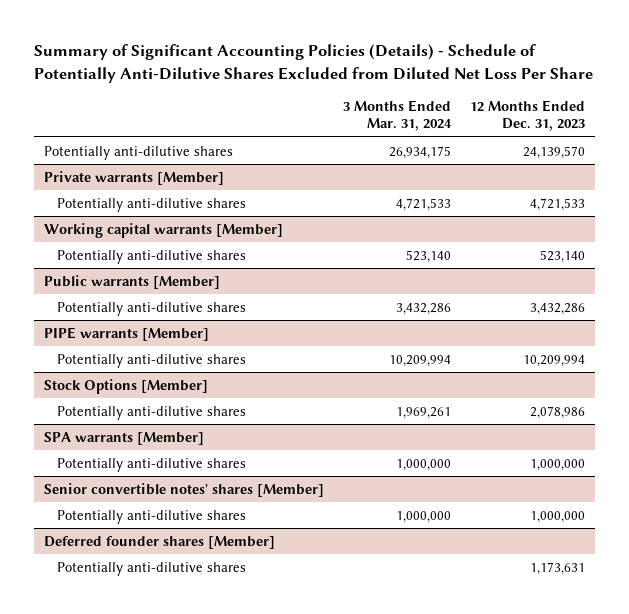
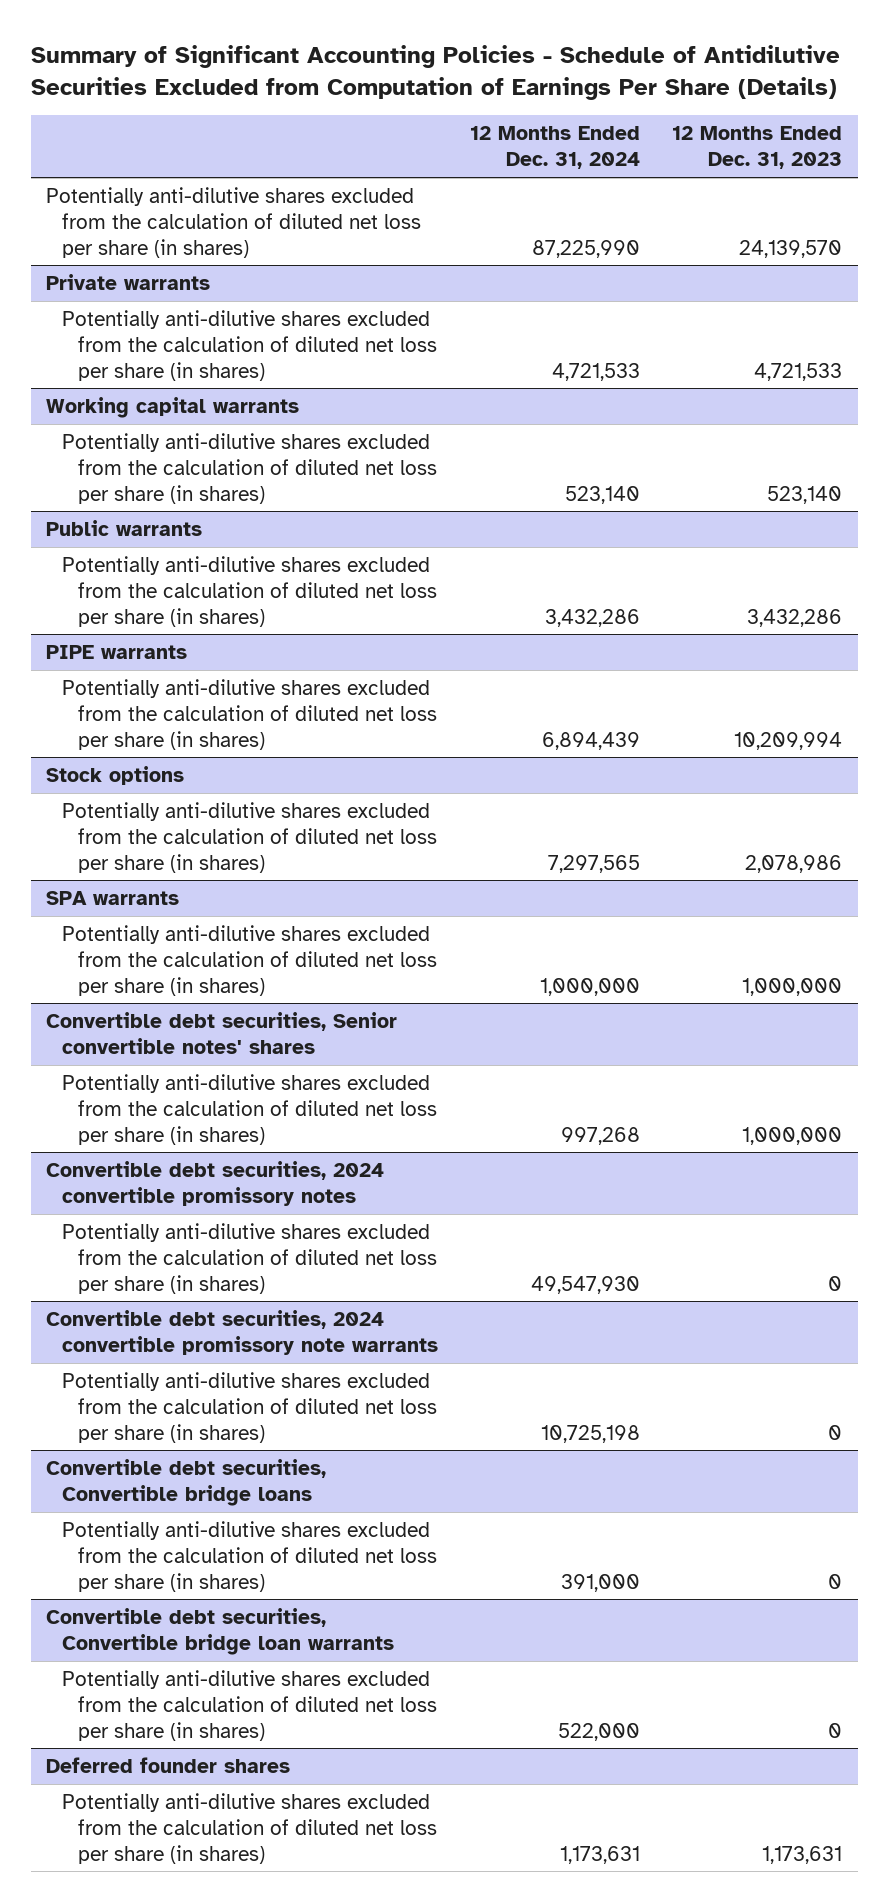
- Summary of Significant Accounting Policies (Details) - Schedule of Potentially Anti-Dilutive Shares Excluded from Diluted Net Loss Per Share
+ Summary of Significant Accounting Policies - Schedule of Antidilutive Securities Excluded from Computation of Earnings Per Share (Details)
- | 3 Months Ended Mar. 31, 2024 | 12 Months Ended Dec. 31, 2023
+ | 12 Months Ended Dec. 31, 2024 | 12 Months Ended Dec. 31, 2023
- Potentially anti-dilutive shares | 26,934,175 | 24,139,570
- Private warrants [Member]
- Potentially anti-dilutive shares | 4,721,533 | 4,721,533
- Working capital warrants [Member]
- Potentially anti-dilutive shares | 523,140 | 523,140
- Public warrants [Member]
- Potentially anti-dilutive shares | 3,432,286 | 3,432,286
- PIPE warrants [Member]
- Potentially anti-dilutive shares | 10,209,994 | 10,209,994
- Stock Options [Member]
- Potentially anti-dilutive shares | 1,969,261 | 2,078,986
- SPA warrants [Member]
- Potentially anti-dilutive shares | 1,000,000 | 1,000,000
- Senior convertible notes' shares [Member]
- Potentially anti-dilutive shares | 1,000,000 | 1,000,000
- Deferred founder shares [Member]
- Potentially anti-dilutive shares | | 1,173,631
+ Potentially anti-dilutive shares excluded from the calculation of diluted net loss per share (in shares) | 87,225,990 | 24,139,570
+ Private warrants
+ Potentially anti-dilutive shares excluded from the calculation of diluted net loss per share (in shares) | 4,721,533 | 4,721,533
+ Working capital warrants
+ Potentially anti-dilutive shares excluded from the calculation of diluted net loss per share (in shares) | 523,140 | 523,140
+ Public warrants
+ Potentially anti-dilutive shares excluded from the calculation of diluted net loss per share (in shares) | 3,432,286 | 3,432,286
+ PIPE warrants
+ Potentially anti-dilutive shares excluded from the calculation of diluted net loss per share (in shares) | 6,894,439 | 10,209,994
+ Stock options
+ Potentially anti-dilutive shares excluded from the calculation of diluted net loss per share (in shares) | 7,297,565 | 2,078,986
+ SPA warrants
+ Potentially anti-dilutive shares excluded from the calculation of diluted net loss per share (in shares) | 1,000,000 | 1,000,000
+ Convertible debt securities, Senior convertible notes' shares
+ Potentially anti-dilutive shares excluded from the calculation of diluted net loss per share (in shares) | 997,268 | 1,000,000
+ Convertible debt securities, 2024 convertible promissory notes
+ Potentially anti-dilutive shares excluded from the calculation of diluted net loss per share (in shares) | 49,547,930 | 0
+ Convertible debt securities, 2024 convertible promissory note warrants
+ Potentially anti-dilutive shares excluded from the calculation of diluted net loss per share (in shares) | 10,725,198 | 0
+ Convertible debt securities, Convertible bridge loans
+ Potentially anti-dilutive shares excluded from the calculation of diluted net loss per share (in shares) | 391,000 | 0
+ Convertible debt securities, Convertible bridge loan warrants
+ Potentially anti-dilutive shares excluded from the calculation of diluted net loss per share (in shares) | 522,000 | 0
+ Deferred founder shares
+ Potentially anti-dilutive shares excluded from the calculation of diluted net loss per share (in shares) | 1,173,631 | 1,173,631

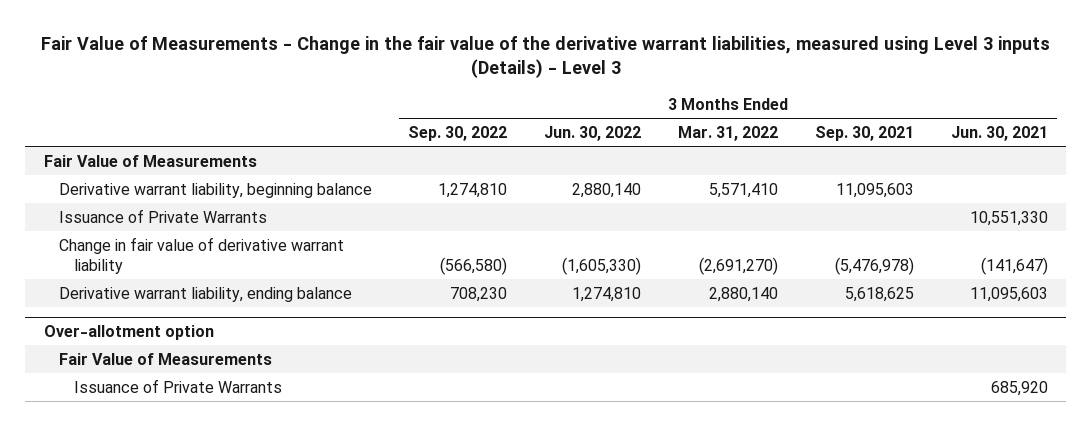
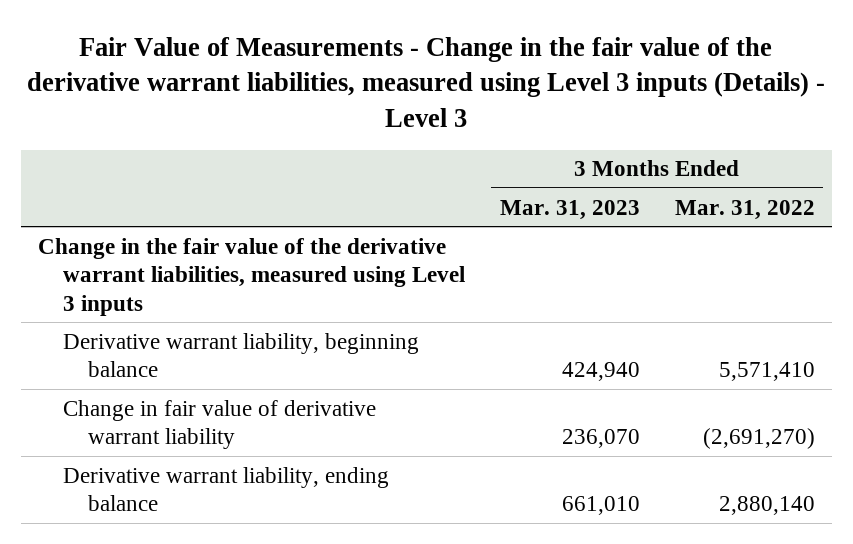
- | 3 Months Ended Sep. 30, 2022 | 3 Months Ended Jun. 30, 2022 | 3 Months Ended Mar. 31, 2022 | 3 Months Ended Sep. 30, 2021 | 3 Months Ended Jun. 30, 2021
+ | 3 Months Ended Mar. 31, 2023 | 3 Months Ended Mar. 31, 2022
- Fair Value of Measurements
+ Change in the fair value of the derivative warrant liabilities, measured using Level 3 inputs
- Issuance of Private Warrants | | | | | 10,551,330
- Over-allotment option
- Fair Value of Measurements
- Issuance of Private Warrants | | | | | 685,920

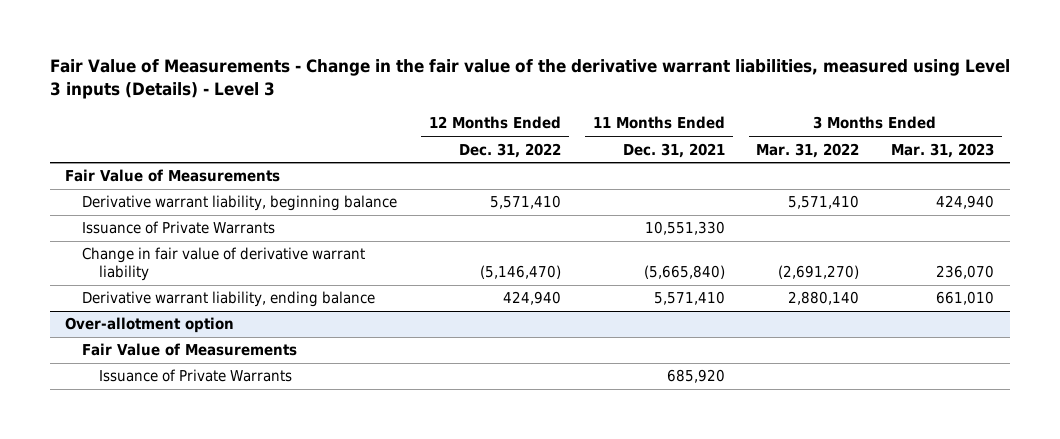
- | 3 Months Ended Mar. 31, 2023 | 3 Months Ended Mar. 31, 2022
+ | 12 Months Ended Dec. 31, 2022 | 11 Months Ended Dec. 31, 2021 | 3 Months Ended Mar. 31, 2022 | 3 Months Ended Mar. 31, 2023
- Change in the fair value of the derivative warrant liabilities, measured using Level 3 inputs
+ Fair Value of Measurements
+ Issuance of Private Warrants | | 10,551,330 | |
+ Over-allotment option
+ Fair Value of Measurements
+ Issuance of Private Warrants | | 685,920 | |

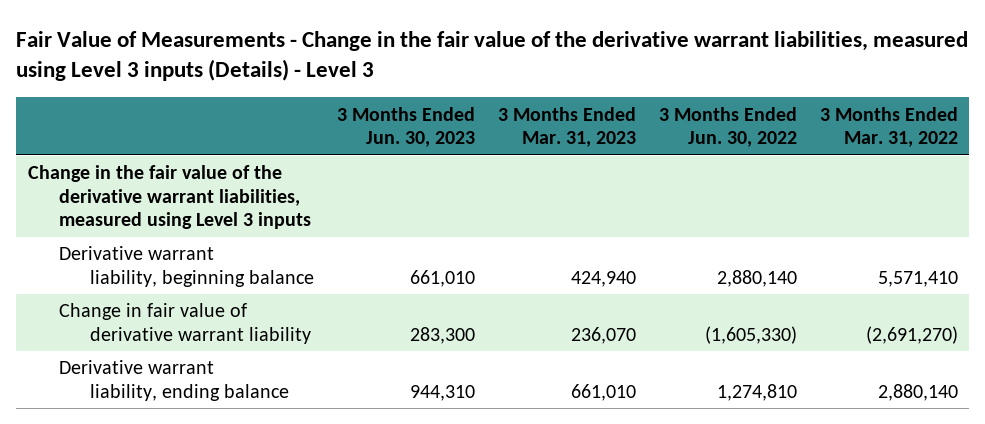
- | 12 Months Ended Dec. 31, 2022 | 11 Months Ended Dec. 31, 2021 | 3 Months Ended Mar. 31, 2022 | 3 Months Ended Mar. 31, 2023
+ | 3 Months Ended Jun. 30, 2023 | 3 Months Ended Mar. 31, 2023 | 3 Months Ended Jun. 30, 2022 | 3 Months Ended Mar. 31, 2022
- Fair Value of Measurements
+ Change in the fair value of the derivative warrant liabilities, measured using Level 3 inputs
- Issuance of Private Warrants | | 10,551,330 | |
- Over-allotment option
- Fair Value of Measurements
- Issuance of Private Warrants | | 685,920 | |

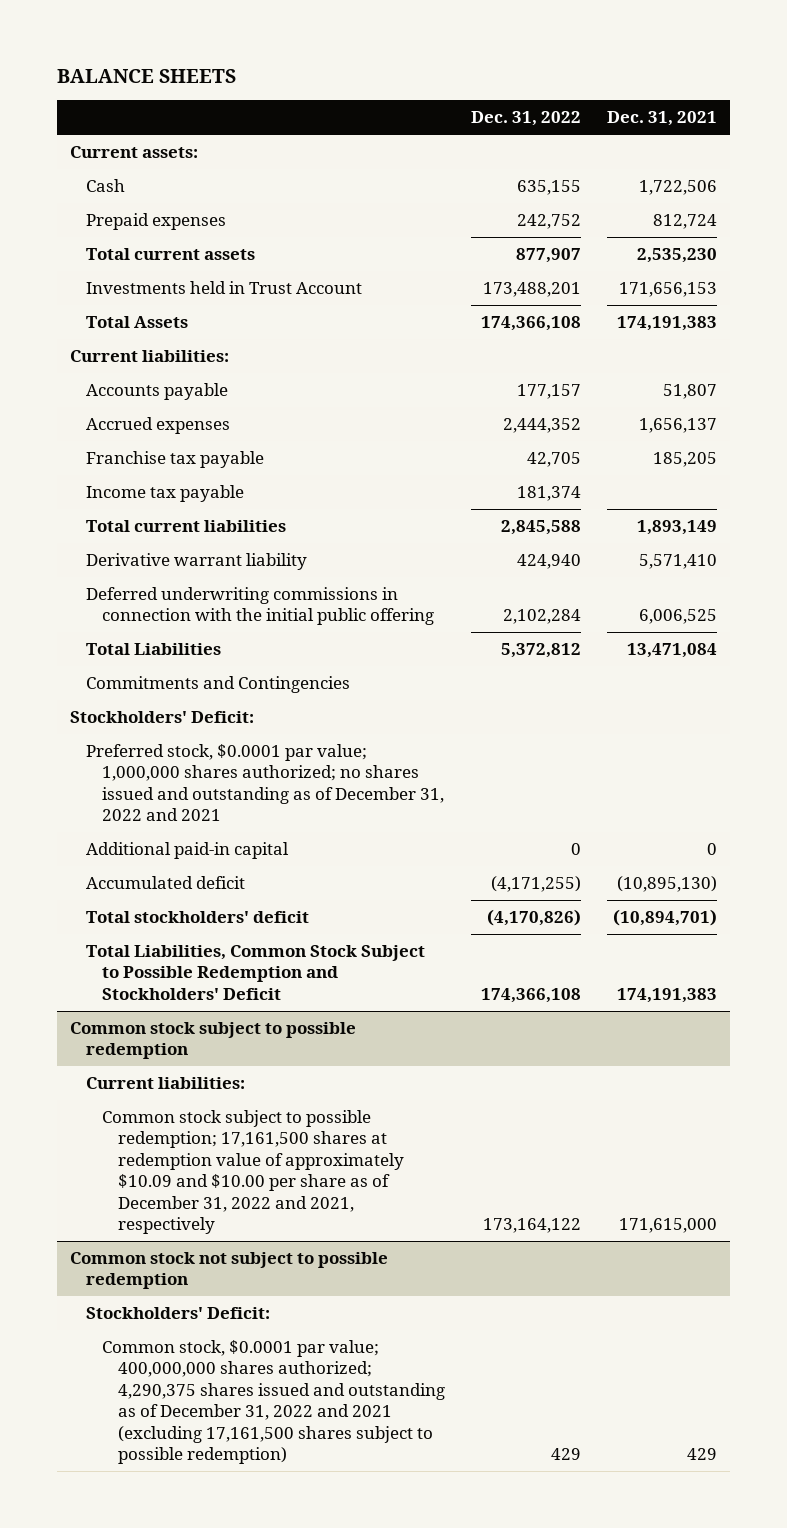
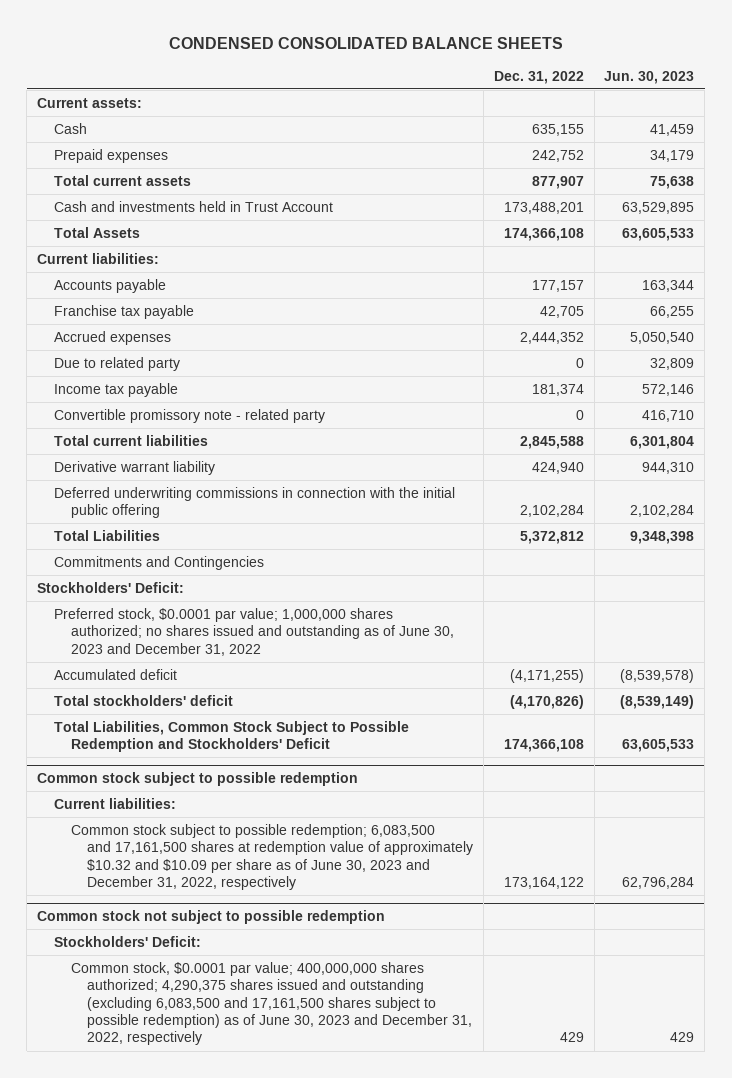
- BALANCE SHEETS
+ CONDENSED CONSOLIDATED BALANCE SHEETS
- | Dec. 31, 2022 | Dec. 31, 2021
+ | Dec. 31, 2022 | Jun. 30, 2023
- Investments held in Trust Account | 173,488,201 | 171,656,153
+ Cash and investments held in Trust Account | 173,488,201 | 63,529,895
moved down: Accrued expenses | 2,444,352 | 5,050,540
+ Due to related party | 0 | 32,809
+ Convertible promissory note - related party | 0 | 416,710
- Preferred stock, $0.0001 par value; 1,000,000 shares authorized; no shares issued and outstanding as of December 31, 2022 and 2021
- Additional paid-in capital | 0 | 0
+ Preferred stock, $0.0001 par value; 1,000,000 shares authorized; no shares issued and outstanding as of June 30, 2023 and December 31, 2022
@ Common stock subject to possible redemption
- Common stock subject to possible redemption; 17,161,500 shares at redemption value of approximately $10.09 and $10.00 per share as of December 31, 2022 and 2021, respectively | 173,164,122 | 171,615,000
+ Common stock subject to possible redemption; 6,083,500 and 17,161,500 shares at redemption value of approximately $10.32 and $10.09 per share as of June 30, 2023 and December 31, 2022, respectively | 173,164,122 | 62,796,284
@ Common stock not subject to possible redemption
- Common stock, $0.0001 par value; 400,000,000 shares authorized; 4,290,375 shares issued and outstanding as of December 31, 2022 and 2021 (excluding 17,161,500 shares subject to possible redemption) | 429 | 429
+ Common stock, $0.0001 par value; 400,000,000 shares authorized; 4,290,375 shares issued and outstanding (excluding 6,083,500 and 17,161,500 shares subject to possible redemption) as of June 30, 2023 and December 31, 2022, respectively | 429 | 429

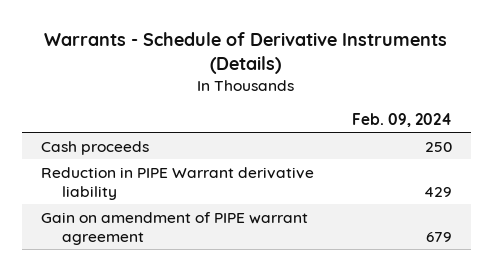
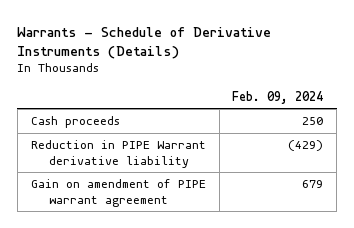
- Reduction in PIPE Warrant derivative liability | 429
+ Reduction in PIPE Warrant derivative liability | (429)

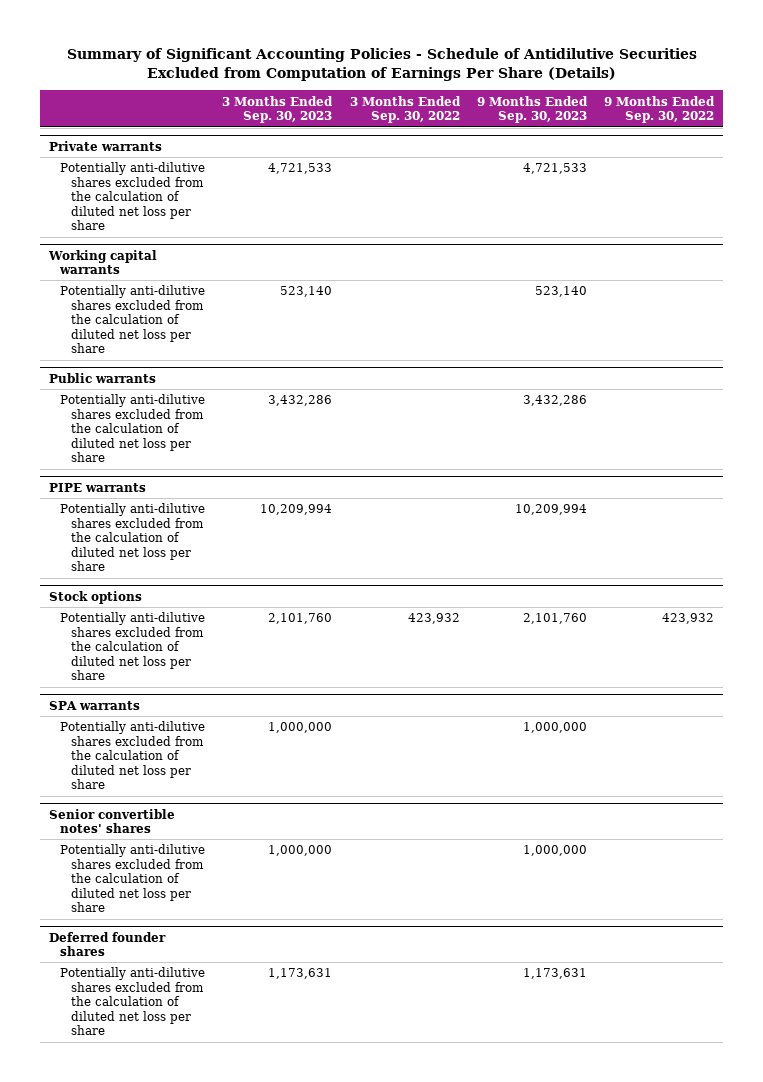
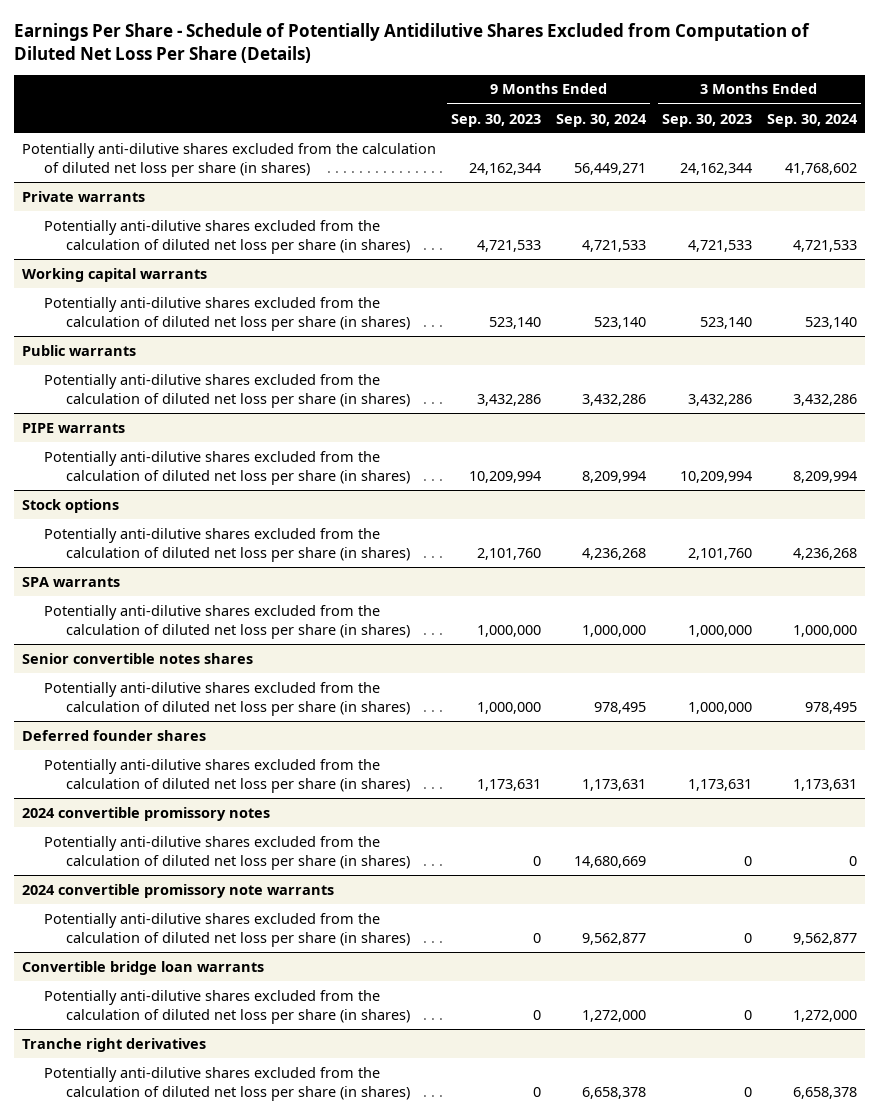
- Summary of Significant Accounting Policies - Schedule of Antidilutive Securities Excluded from Computation of Earnings Per Share (Details)
+ Earnings Per Share - Schedule of Potentially Antidilutive Shares Excluded from Computation of Diluted Net Loss Per Share (Details)
- | 3 Months Ended Sep. 30, 2023 | 3 Months Ended Sep. 30, 2022 | 9 Months Ended Sep. 30, 2023 | 9 Months Ended Sep. 30, 2022
+ | 9 Months Ended Sep. 30, 2023 | 9 Months Ended Sep. 30, 2024 | 3 Months Ended Sep. 30, 2023 | 3 Months Ended Sep. 30, 2024
+ Potentially anti-dilutive shares excluded from the calculation of diluted net loss per share (in shares) | 24,162,344 | 56,449,271 | 24,162,344 | 41,768,602
@ Private warrants
- Potentially anti-dilutive shares excluded from the calculation of diluted net loss per share | 4,721,533 | | 4,721,533 |
+ Potentially anti-dilutive shares excluded from the calculation of diluted net loss per share (in shares) | 4,721,533 | 4,721,533 | 4,721,533 | 4,721,533
@ Working capital warrants
- Potentially anti-dilutive shares excluded from the calculation of diluted net loss per share | 523,140 | | 523,140 |
+ Potentially anti-dilutive shares excluded from the calculation of diluted net loss per share (in shares) | 523,140 | 523,140 | 523,140 | 523,140
@ Public warrants
- Potentially anti-dilutive shares excluded from the calculation of diluted net loss per share | 3,432,286 | | 3,432,286 |
+ Potentially anti-dilutive shares excluded from the calculation of diluted net loss per share (in shares) | 3,432,286 | 3,432,286 | 3,432,286 | 3,432,286
@ PIPE warrants
- Potentially anti-dilutive shares excluded from the calculation of diluted net loss per share | 10,209,994 | | 10,209,994 |
+ Potentially anti-dilutive shares excluded from the calculation of diluted net loss per share (in shares) | 10,209,994 | 8,209,994 | 10,209,994 | 8,209,994
@ Stock options
- Potentially anti-dilutive shares excluded from the calculation of diluted net loss per share | 2,101,760 | 423,932 | 2,101,760 | 423,932
+ Potentially anti-dilutive shares excluded from the calculation of diluted net loss per share (in shares) | 2,101,760 | 4,236,268 | 2,101,760 | 4,236,268
@ SPA warrants
- Potentially anti-dilutive shares excluded from the calculation of diluted net loss per share | 1,000,000 | | 1,000,000 |
- Senior convertible notes' shares
- Potentially anti-dilutive shares excluded from the calculation of diluted net loss per share | 1,000,000 | | 1,000,000 |
@ SPA warrants
+ Potentially anti-dilutive shares excluded from the calculation of diluted net loss per share (in shares) | 1,000,000 | 1,000,000 | 1,000,000 | 1,000,000
+ Senior convertible notes shares
+ Potentially anti-dilutive shares excluded from the calculation of diluted net loss per share (in shares) | 1,000,000 | 978,495 | 1,000,000 | 978,495
@ Deferred founder shares
- Potentially anti-dilutive shares excluded from the calculation of diluted net loss per share | 1,173,631 | | 1,173,631 |
+ Potentially anti-dilutive shares excluded from the calculation of diluted net loss per share (in shares) | 1,173,631 | 1,173,631 | 1,173,631 | 1,173,631
+ 2024 convertible promissory notes
+ Potentially anti-dilutive shares excluded from the calculation of diluted net loss per share (in shares) | 0 | 14,680,669 | 0 | 0
+ 2024 convertible promissory note warrants
+ Potentially anti-dilutive shares excluded from the calculation of diluted net loss per share (in shares) | 0 | 9,562,877 | 0 | 9,562,877
+ Convertible bridge loan warrants
+ Potentially anti-dilutive shares excluded from the calculation of diluted net loss per share (in shares) | 0 | 1,272,000 | 0 | 1,272,000
+ Tranche right derivatives
+ Potentially anti-dilutive shares excluded from the calculation of diluted net loss per share (in shares) | 0 | 6,658,378 | 0 | 6,658,378

